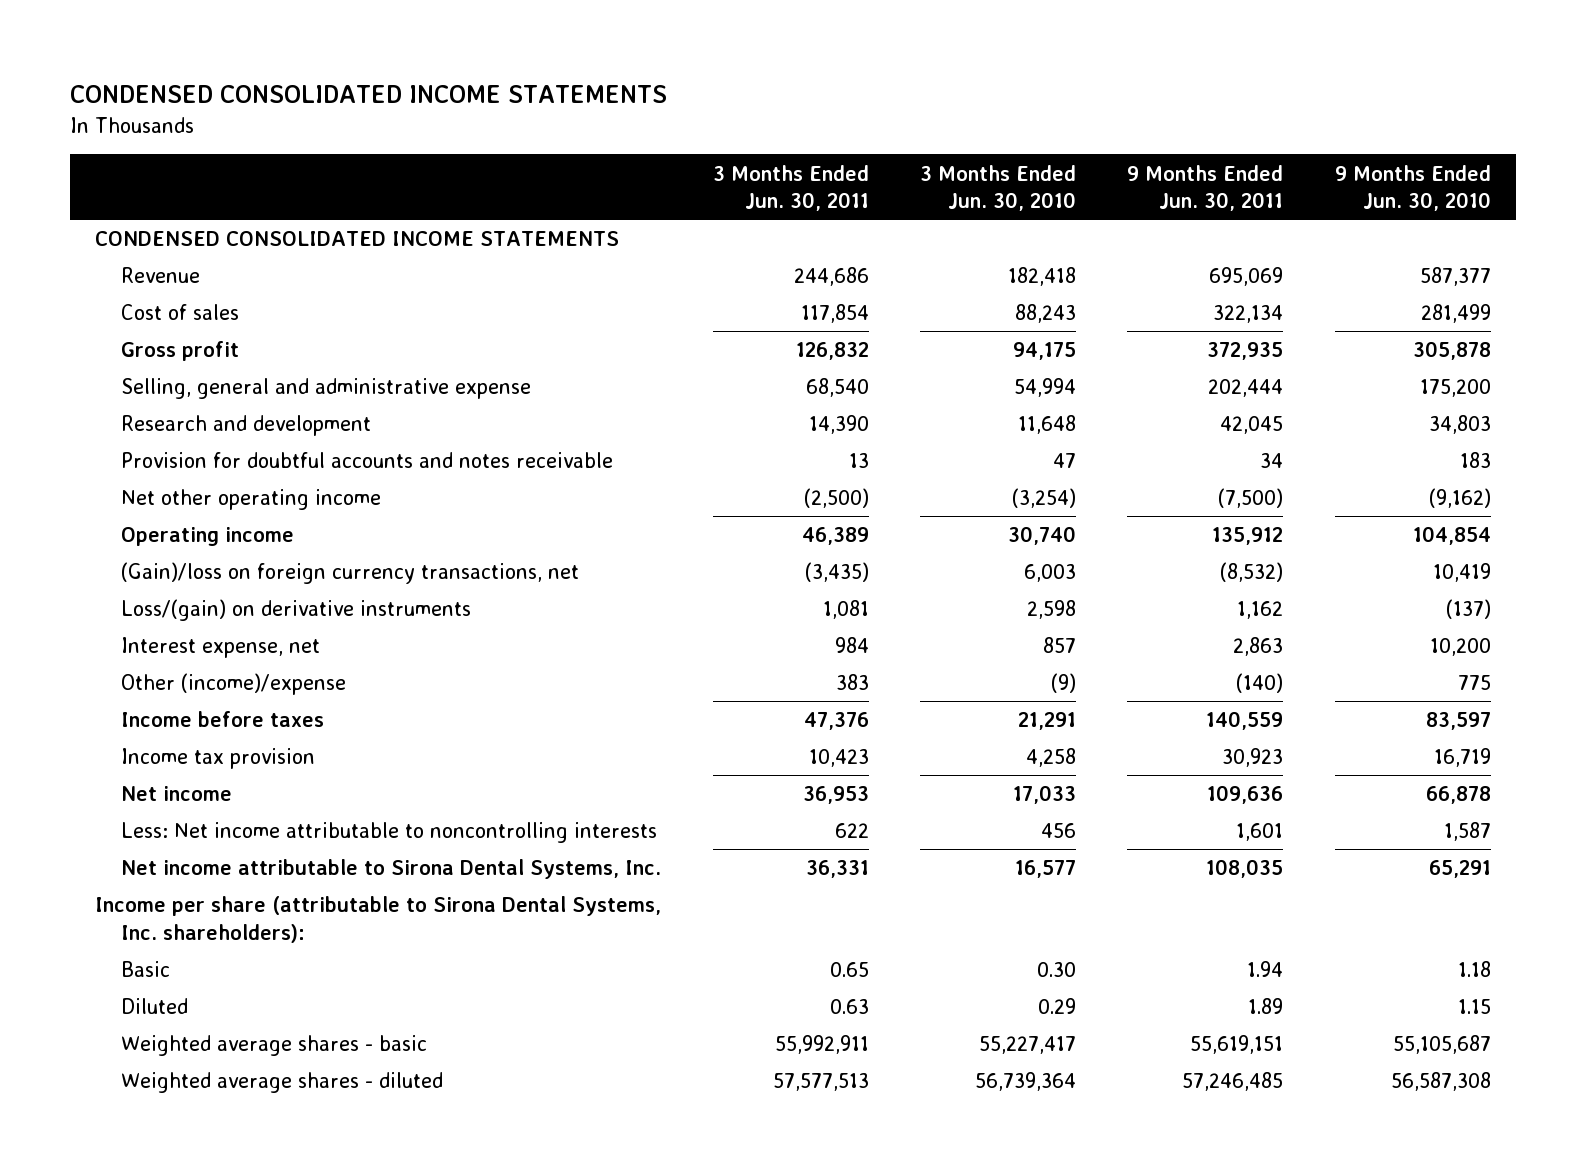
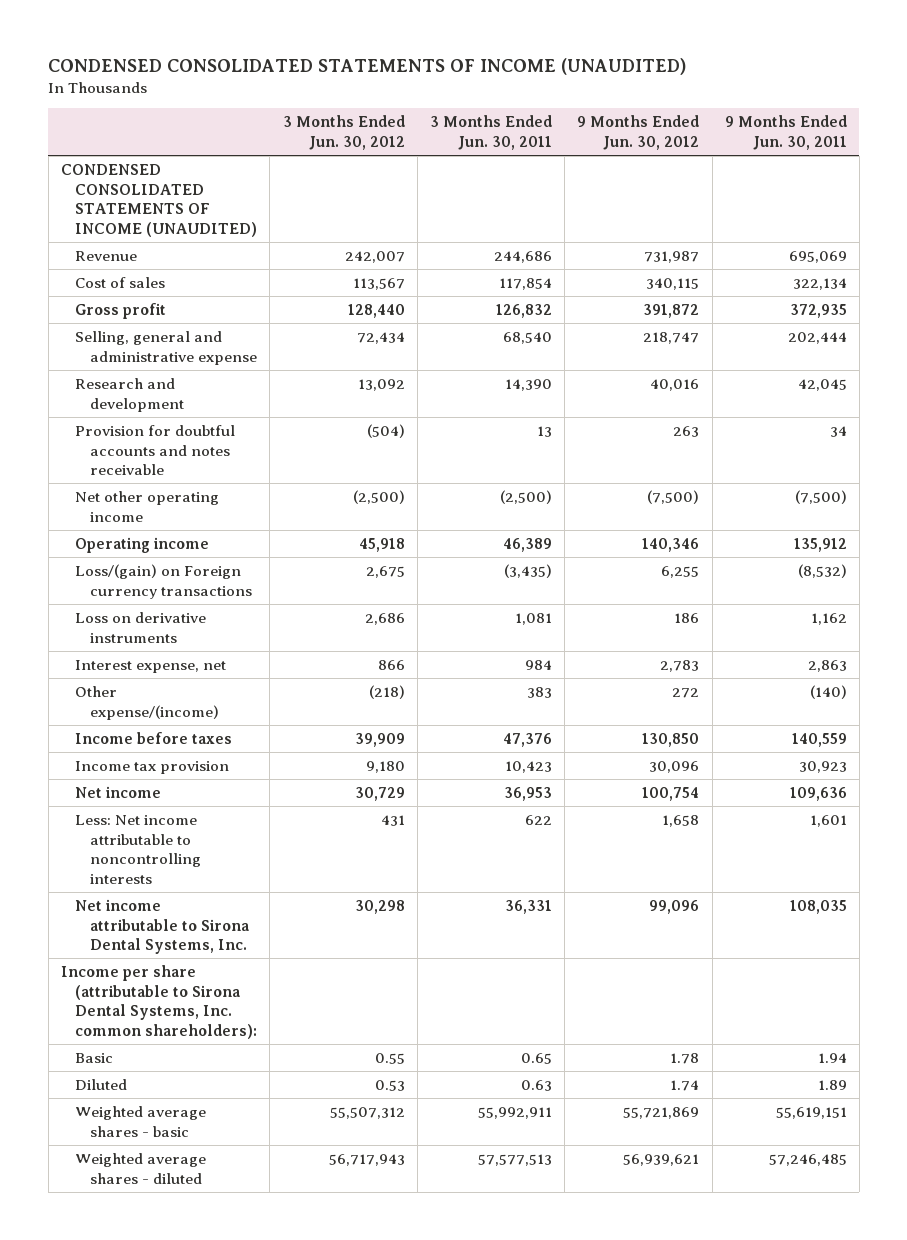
- CONDENSED CONSOLIDATED INCOME STATEMENTS
+ CONDENSED CONSOLIDATED STATEMENTS OF INCOME (UNAUDITED)
- | 3 Months Ended Jun. 30, 2011 | 3 Months Ended Jun. 30, 2010 | 9 Months Ended Jun. 30, 2011 | 9 Months Ended Jun. 30, 2010
+ | 3 Months Ended Jun. 30, 2012 | 3 Months Ended Jun. 30, 2011 | 9 Months Ended Jun. 30, 2012 | 9 Months Ended Jun. 30, 2011
- CONDENSED CONSOLIDATED INCOME STATEMENTS
+ CONDENSED CONSOLIDATED STATEMENTS OF INCOME (UNAUDITED)
- (Gain)/loss on foreign currency transactions, net | (3,435) | 6,003 | (8,532) | 10,419
- Loss/(gain) on derivative instruments | 1,081 | 2,598 | 1,162 | (137)
+ Loss/(gain) on Foreign currency transactions | 2,675 | (3,435) | 6,255 | (8,532)
+ Loss on derivative instruments | 2,686 | 1,081 | 186 | 1,162
- Other (income)/expense | 383 | (9) | (140) | 775
+ Other expense/(income) | (218) | 383 | 272 | (140)
- Income per share (attributable to Sirona Dental Systems, Inc. shareholders):
+ Income per share (attributable to Sirona Dental Systems, Inc. common shareholders):

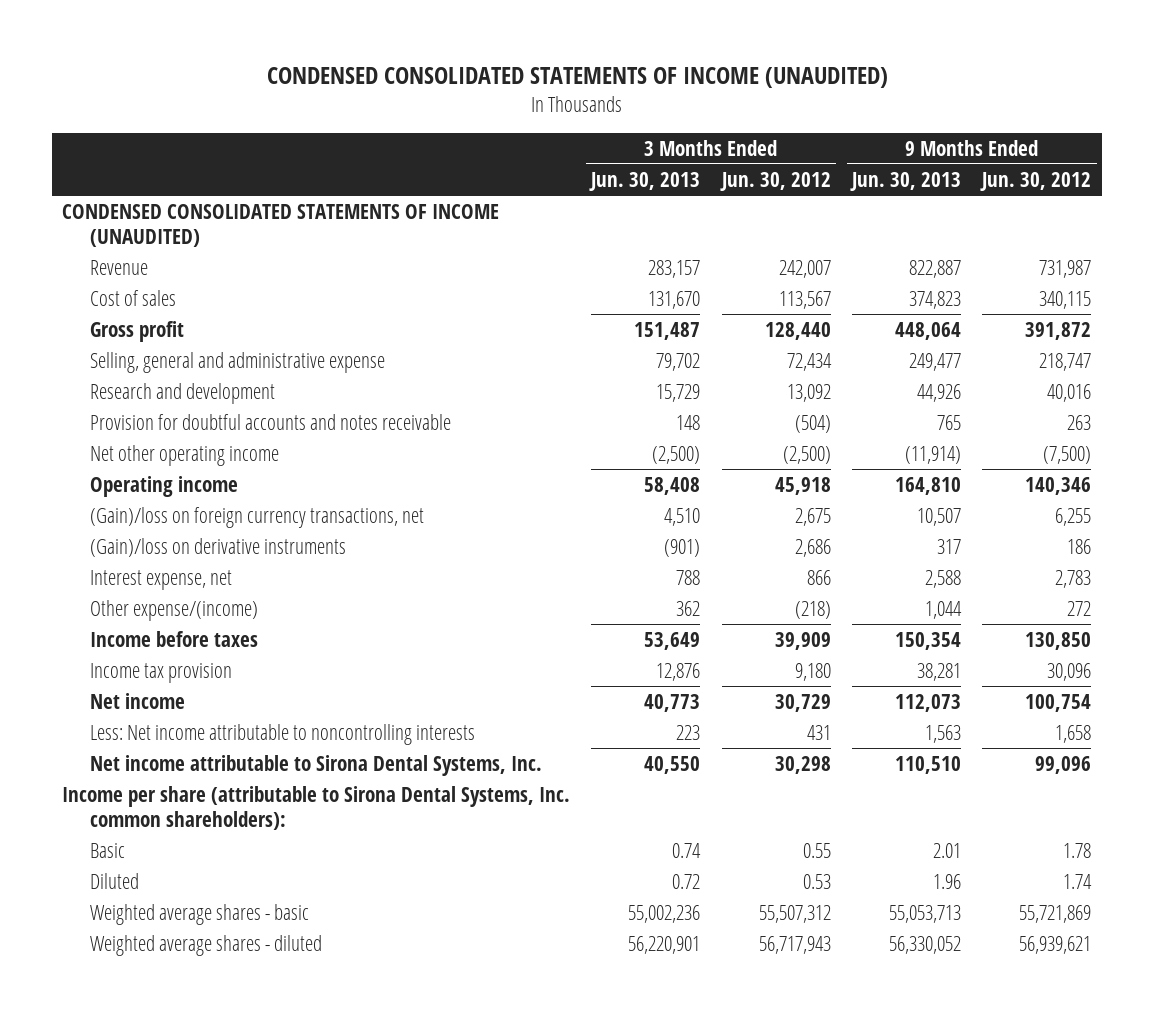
- | 3 Months Ended Jun. 30, 2012 | 3 Months Ended Jun. 30, 2011 | 9 Months Ended Jun. 30, 2012 | 9 Months Ended Jun. 30, 2011
+ | 3 Months Ended Jun. 30, 2013 | 3 Months Ended Jun. 30, 2012 | 9 Months Ended Jun. 30, 2013 | 9 Months Ended Jun. 30, 2012
- Loss/(gain) on Foreign currency transactions | 2,675 | (3,435) | 6,255 | (8,532)
- Loss on derivative instruments | 2,686 | 1,081 | 186 | 1,162
+ (Gain)/loss on foreign currency transactions, net | 4,510 | 2,675 | 10,507 | 6,255
+ (Gain)/loss on derivative instruments | (901) | 2,686 | 317 | 186

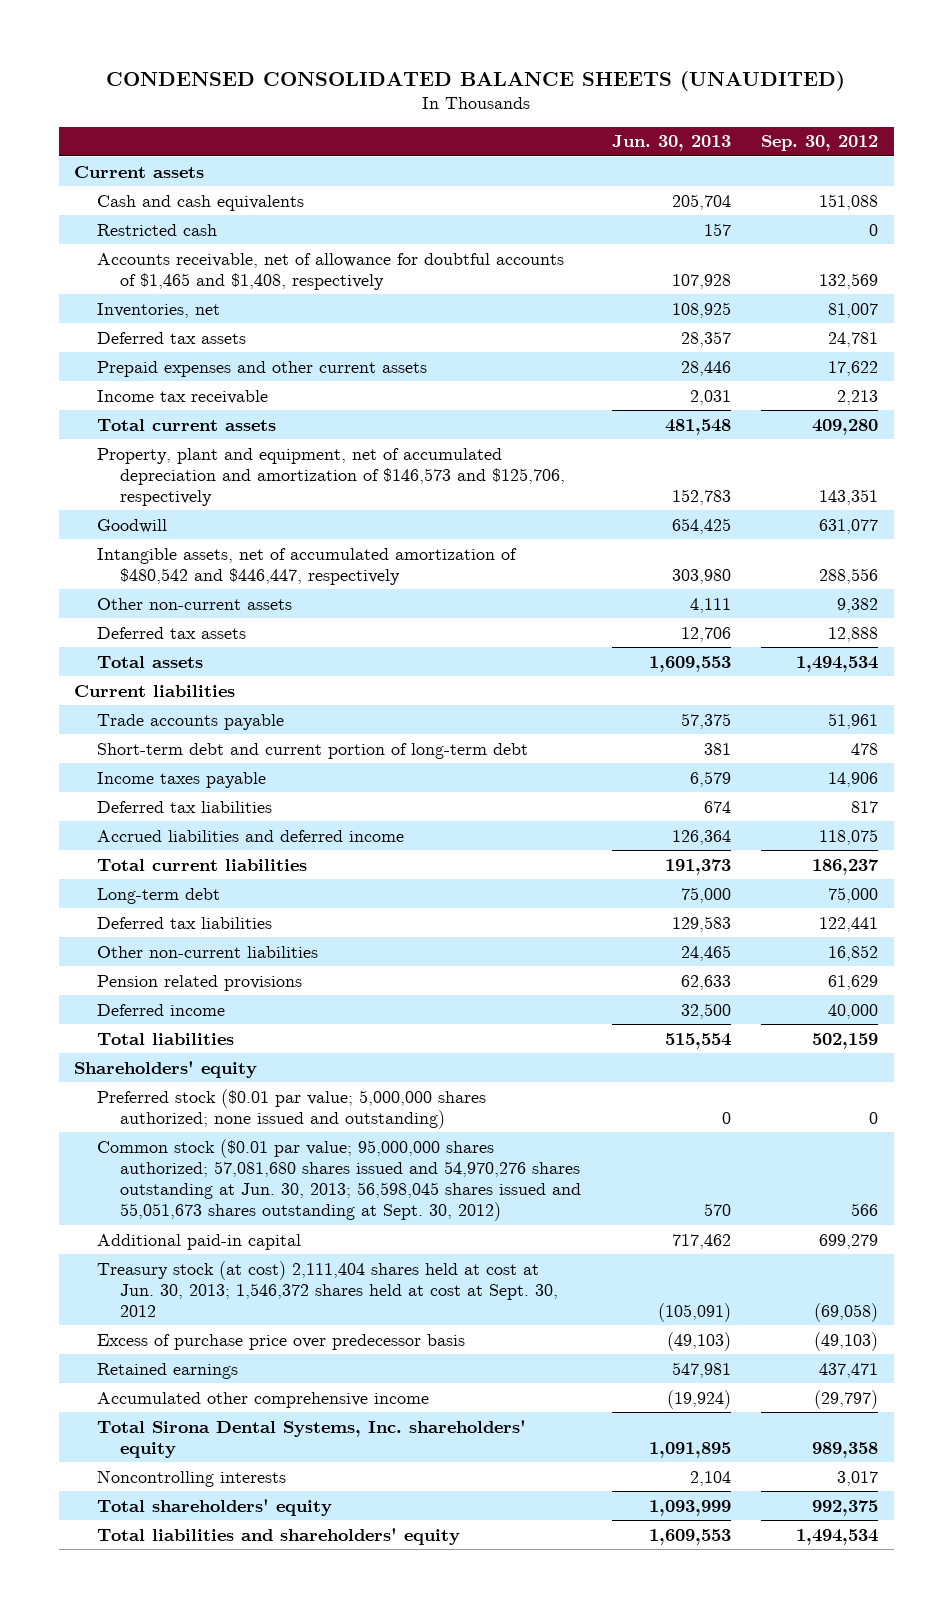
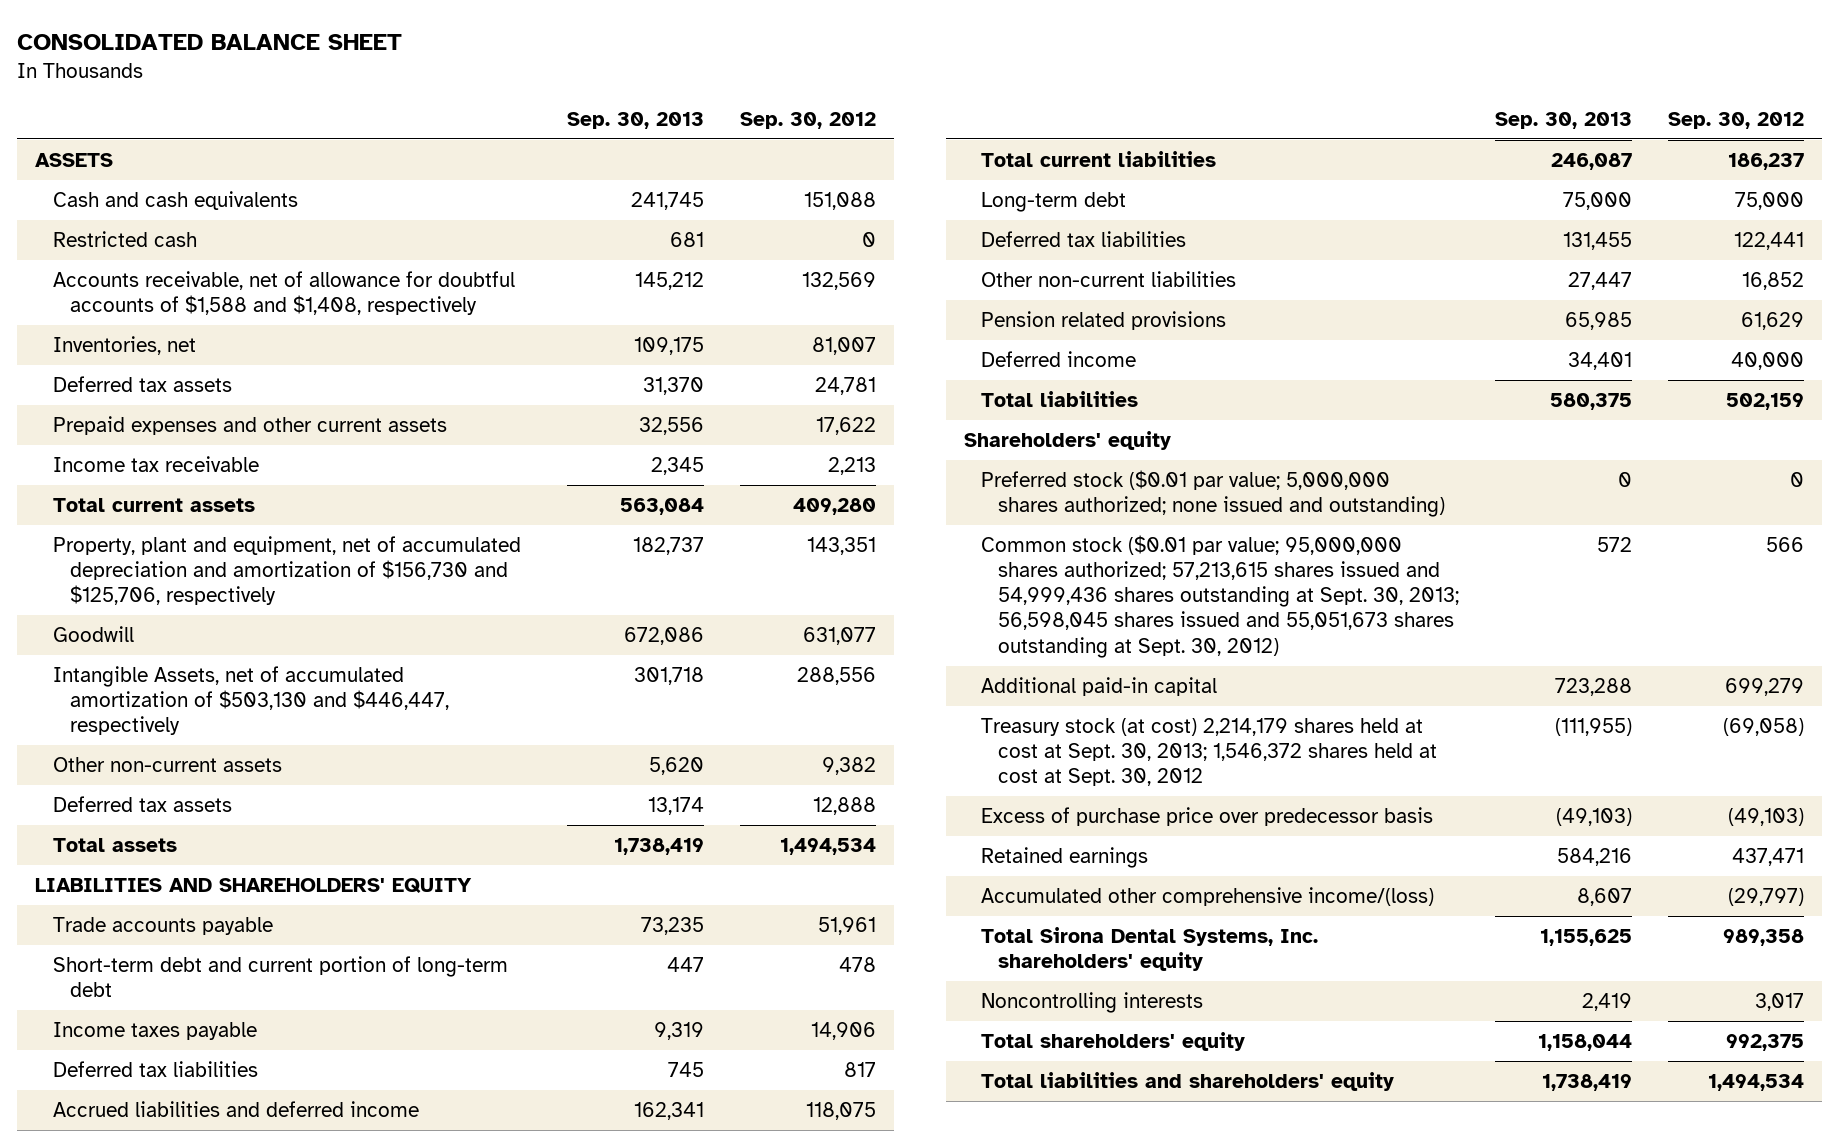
- CONDENSED CONSOLIDATED BALANCE SHEETS (UNAUDITED)
+ CONSOLIDATED BALANCE SHEET
- | Jun. 30, 2013 | Sep. 30, 2012
+ | Sep. 30, 2013 | Sep. 30, 2012
- Current assets
+ ASSETS
- Accounts receivable, net of allowance for doubtful accounts of $1,465 and $1,408, respectively | 107,928 | 132,569
+ Accounts receivable, net of allowance for doubtful accounts of $1,588 and $1,408, respectively | 145,212 | 132,569
- Property, plant and equipment, net of accumulated depreciation and amortization of $146,573 and $125,706, respectively | 152,783 | 143,351
+ Property, plant and equipment, net of accumulated depreciation and amortization of $156,730 and $125,706, respectively | 182,737 | 143,351
- Intangible assets, net of accumulated amortization of $480,542 and $446,447, respectively | 303,980 | 288,556
+ Intangible Assets, net of accumulated amortization of $503,130 and $446,447, respectively | 301,718 | 288,556
- Current liabilities
+ LIABILITIES AND SHAREHOLDERS' EQUITY
- Common stock ($0.01 par value; 95,000,000 shares authorized; 57,081,680 shares issued and 54,970,276 shares outstanding at Jun. 30, 2013; 56,598,045 shares issued and 55,051,673 shares outstanding at Sept. 30, 2012) | 570 | 566
+ Common stock ($0.01 par value; 95,000,000 shares authorized; 57,213,615 shares issued and 54,999,436 shares outstanding at Sept. 30, 2013; 56,598,045 shares issued and 55,051,673 shares outstanding at Sept. 30, 2012) | 572 | 566
- Treasury stock (at cost) 2,111,404 shares held at cost at Jun. 30, 2013; 1,546,372 shares held at cost at Sept. 30, 2012 | (105,091) | (69,058)
+ Treasury stock (at cost) 2,214,179 shares held at cost at Sept. 30, 2013; 1,546,372 shares held at cost at Sept. 30, 2012 | (111,955) | (69,058)
- Accumulated other comprehensive income | (19,924) | (29,797)
+ Accumulated other comprehensive income/(loss) | 8,607 | (29,797)

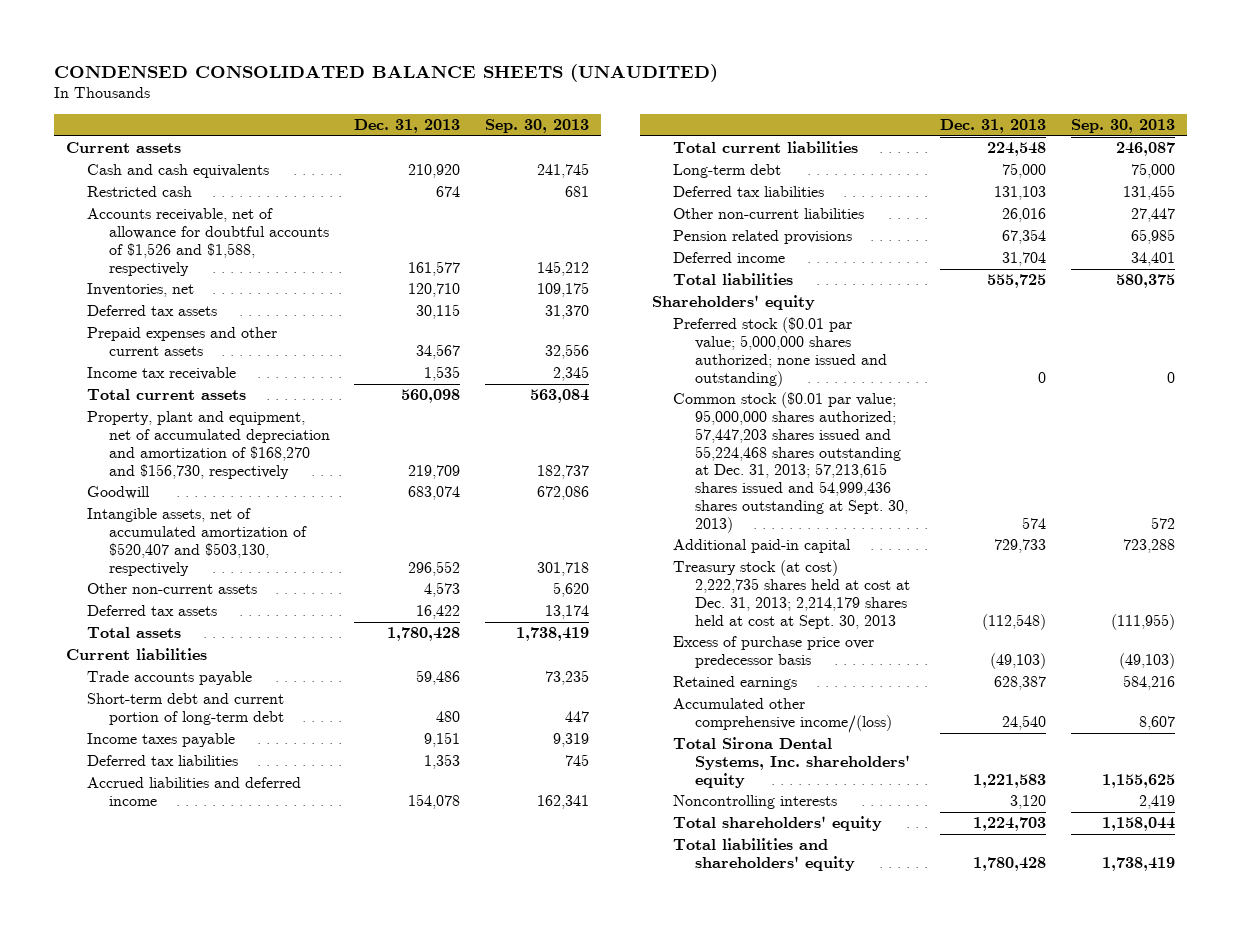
- CONSOLIDATED BALANCE SHEET
+ CONDENSED CONSOLIDATED BALANCE SHEETS (UNAUDITED)
- | Sep. 30, 2013 | Sep. 30, 2012
+ | Dec. 31, 2013 | Sep. 30, 2013
- ASSETS
+ Current assets
- Accounts receivable, net of allowance for doubtful accounts of $1,588 and $1,408, respectively | 145,212 | 132,569
+ Accounts receivable, net of allowance for doubtful accounts of $1,526 and $1,588, respectively | 161,577 | 145,212
- Property, plant and equipment, net of accumulated depreciation and amortization of $156,730 and $125,706, respectively | 182,737 | 143,351
+ Property, plant and equipment, net of accumulated depreciation and amortization of $168,270 and $156,730, respectively | 219,709 | 182,737
- Intangible Assets, net of accumulated amortization of $503,130 and $446,447, respectively | 301,718 | 288,556
+ Intangible assets, net of accumulated amortization of $520,407 and $503,130, respectively | 296,552 | 301,718
- LIABILITIES AND SHAREHOLDERS' EQUITY
+ Current liabilities
- Common stock ($0.01 par value; 95,000,000 shares authorized; 57,213,615 shares issued and 54,999,436 shares outstanding at Sept. 30, 2013; 56,598,045 shares issued and 55,051,673 shares outstanding at Sept. 30, 2012) | 572 | 566
+ Common stock ($0.01 par value; 95,000,000 shares authorized; 57,447,203 shares issued and 55,224,468 shares outstanding at Dec. 31, 2013; 57,213,615 shares issued and 54,999,436 shares outstanding at Sept. 30, 2013) | 574 | 572
- Treasury stock (at cost) 2,214,179 shares held at cost at Sept. 30, 2013; 1,546,372 shares held at cost at Sept. 30, 2012 | (111,955) | (69,058)
+ Treasury stock (at cost) 2,222,735 shares held at cost at Dec. 31, 2013; 2,214,179 shares held at cost at Sept. 30, 2013 | (112,548) | (111,955)

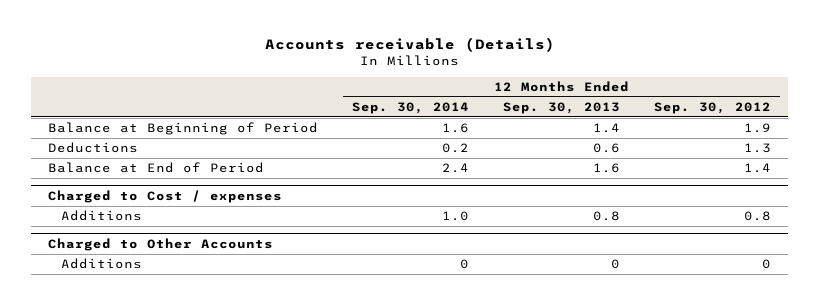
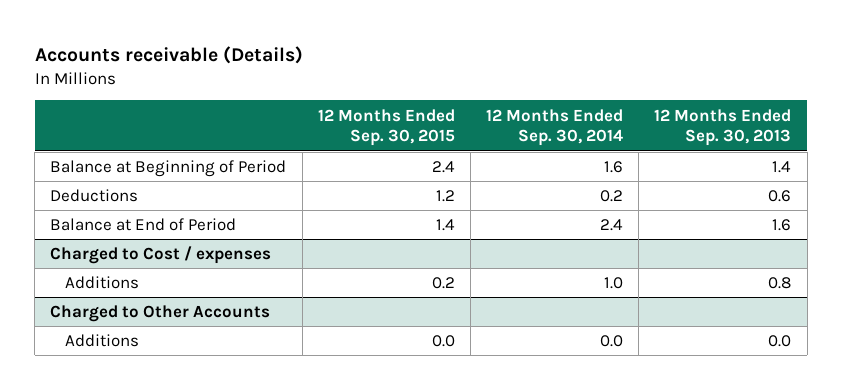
- | 12 Months Ended Sep. 30, 2014 | 12 Months Ended Sep. 30, 2013 | 12 Months Ended Sep. 30, 2012
+ | 12 Months Ended Sep. 30, 2015 | 12 Months Ended Sep. 30, 2014 | 12 Months Ended Sep. 30, 2013
@ Charged to Other Accounts
- Additions | 0 | 0 | 0
+ Additions | 0.0 | 0.0 | 0.0

